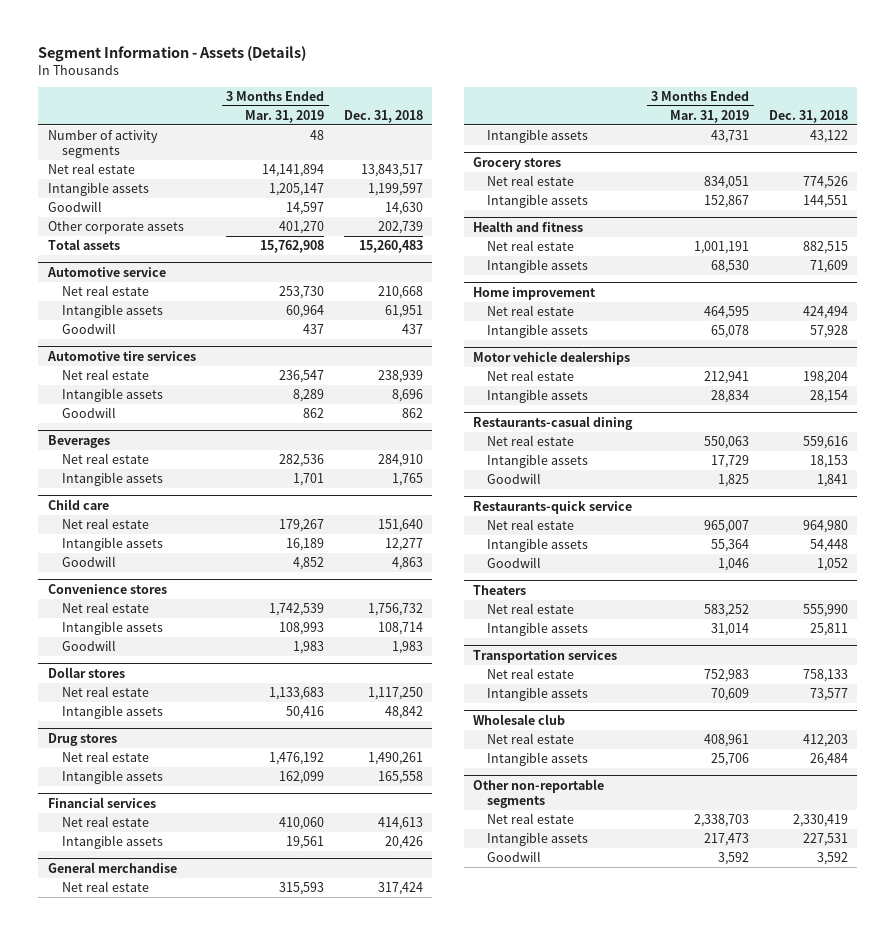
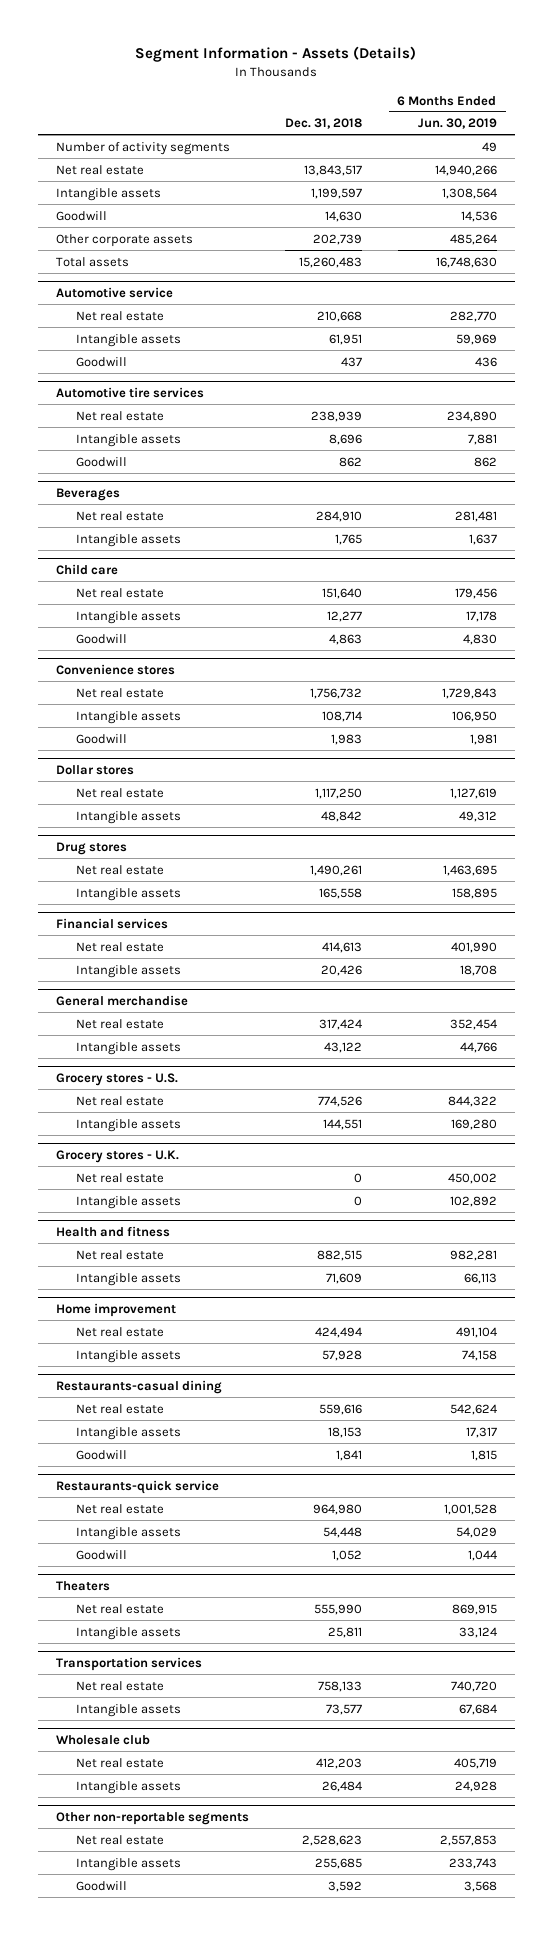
- | 3 Months Ended Mar. 31, 2019 | Dec. 31, 2018
+ | Dec. 31, 2018 | 6 Months Ended Jun. 30, 2019
- Grocery stores
+ Grocery stores - U.S.
+ Grocery stores - U.K.
+ Net real estate | 0 | 450,002
+ Intangible assets | 0 | 102,892
- Motor vehicle dealerships
- Net real estate | 212,941 | 198,204
- Intangible assets | 28,834 | 28,154
@ Other non-reportable segments
- Net real estate | 2,338,703 | 2,330,419
- Intangible assets | 217,473 | 227,531
+ Net real estate | 2,528,623 | 2,557,853
+ Intangible assets | 255,685 | 233,743

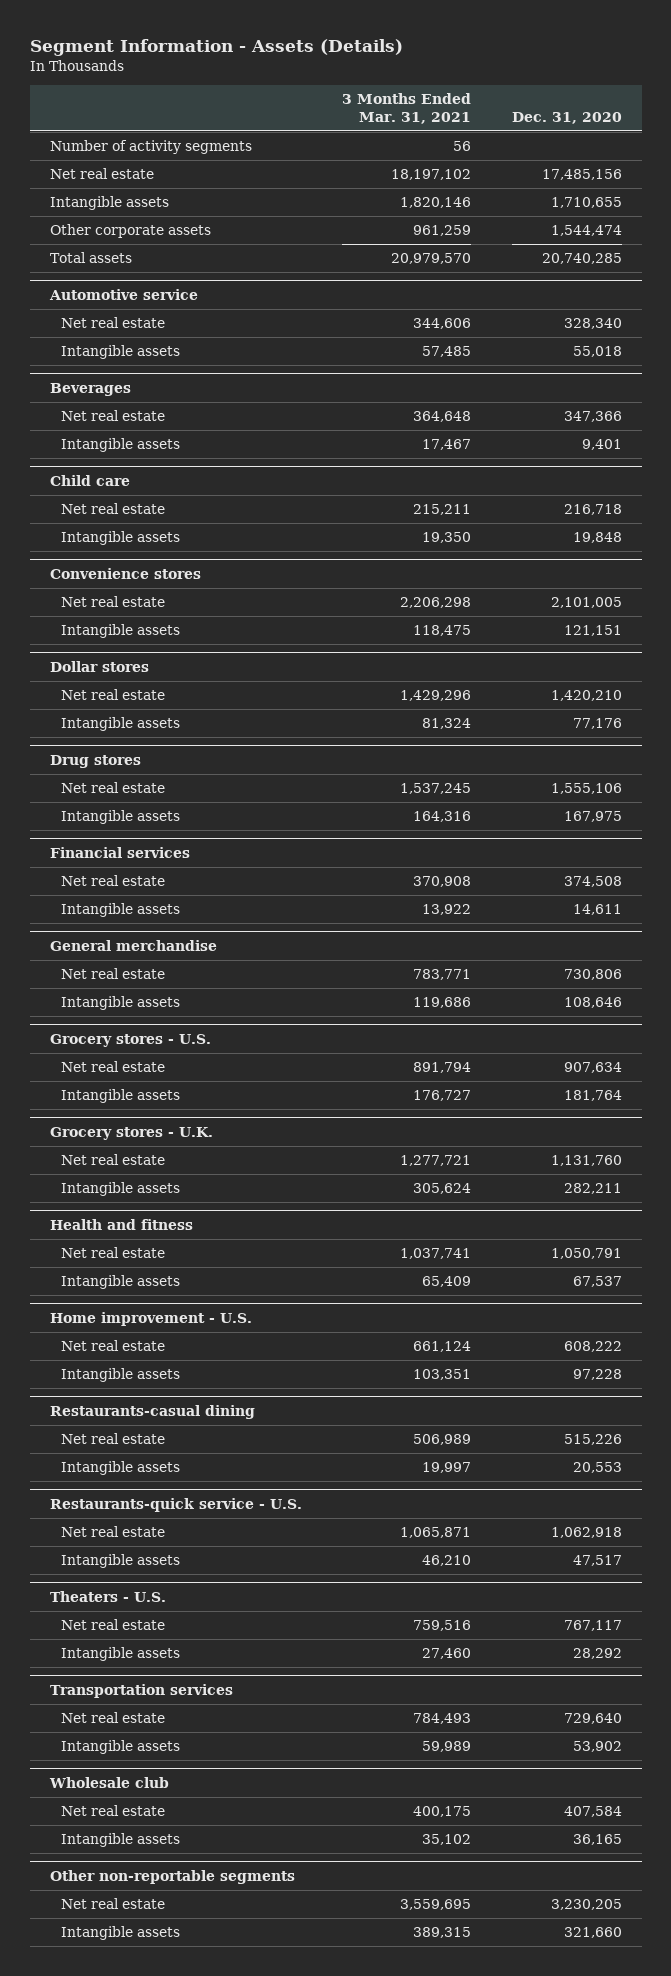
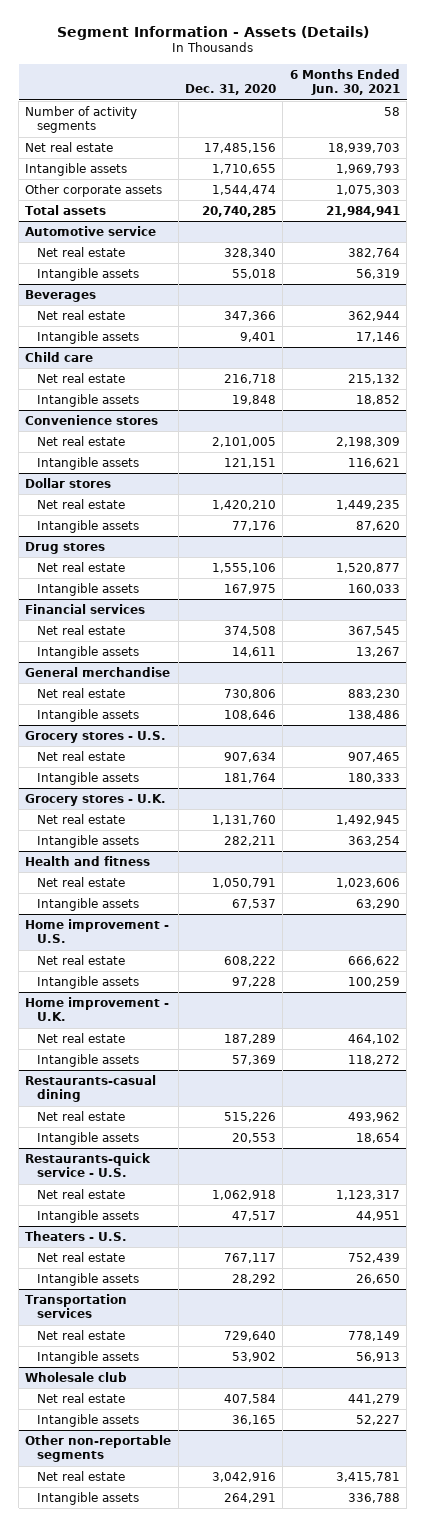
- | 3 Months Ended Mar. 31, 2021 | Dec. 31, 2020
+ | Dec. 31, 2020 | 6 Months Ended Jun. 30, 2021
+ Home improvement - U.K.
+ Net real estate | 187,289 | 464,102
+ Intangible assets | 57,369 | 118,272
@ Other non-reportable segments
- Net real estate | 3,559,695 | 3,230,205
- Intangible assets | 389,315 | 321,660
+ Net real estate | 3,042,916 | 3,415,781
+ Intangible assets | 264,291 | 336,788

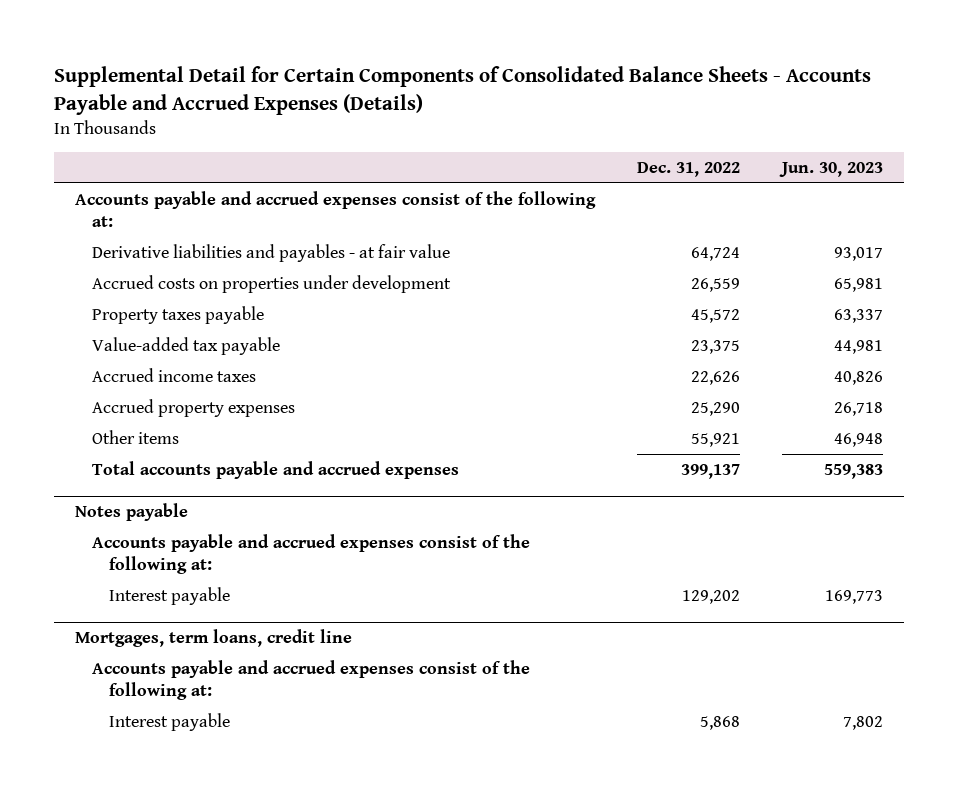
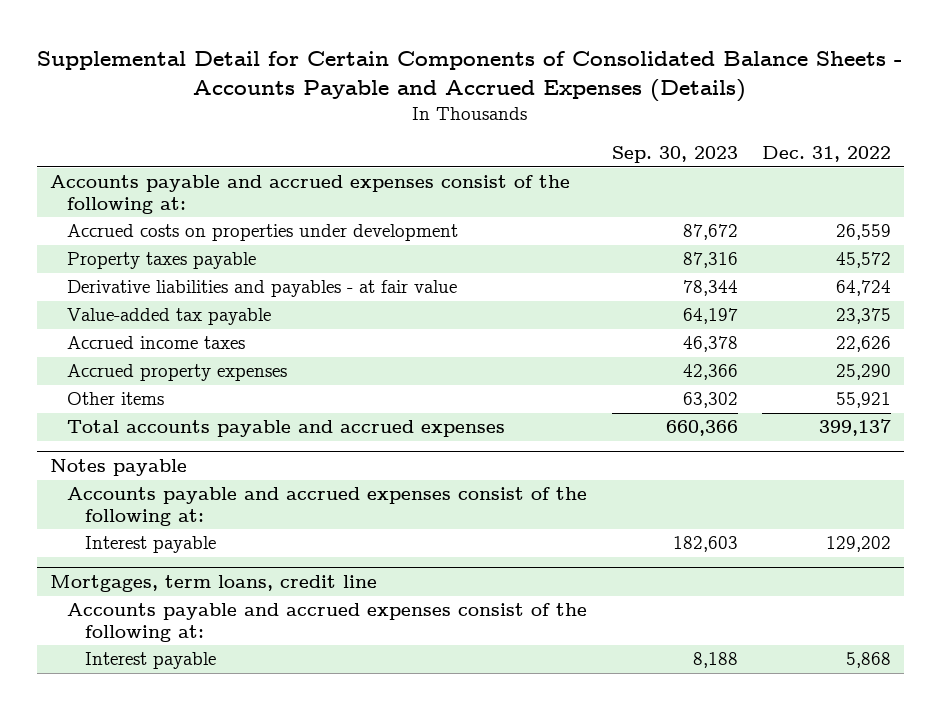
- | Dec. 31, 2022 | Jun. 30, 2023
+ | Sep. 30, 2023 | Dec. 31, 2022
moved down: Derivative liabilities and payables - at fair value | 78,344 | 64,724

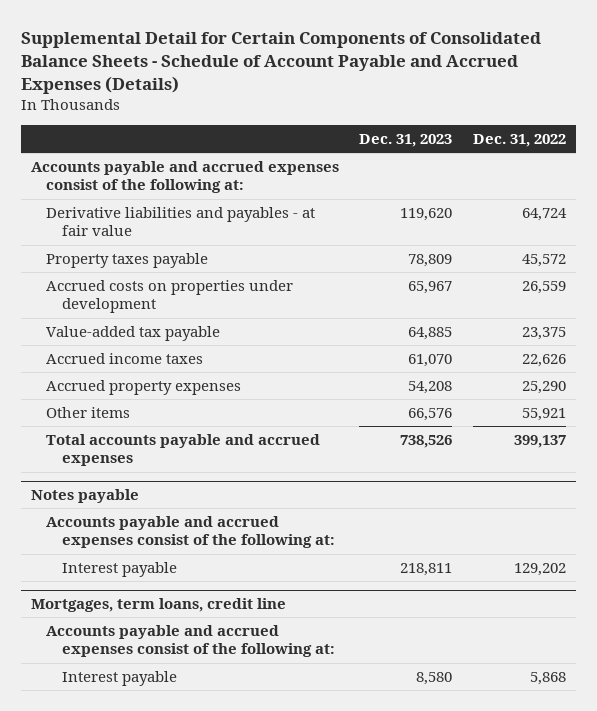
- Supplemental Detail for Certain Components of Consolidated Balance Sheets - Accounts Payable and Accrued Expenses (Details)
+ Supplemental Detail for Certain Components of Consolidated Balance Sheets - Schedule of Account Payable and Accrued Expenses (Details)
- | Sep. 30, 2023 | Dec. 31, 2022
+ | Dec. 31, 2023 | Dec. 31, 2022
moved down: Property taxes payable | 78,809 | 45,572
moved down: Accrued costs on properties under development | 65,967 | 26,559

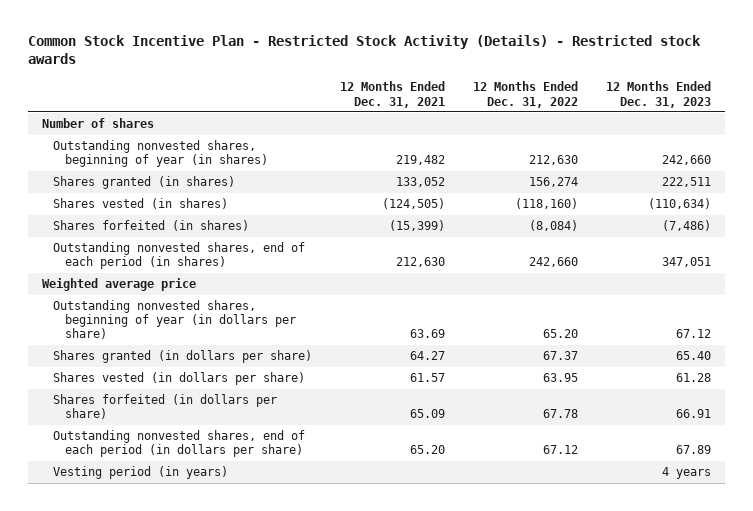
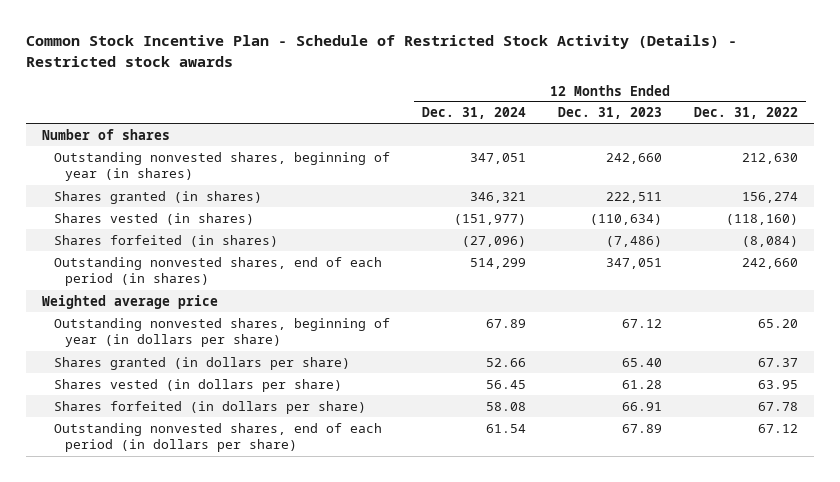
- Common Stock Incentive Plan - Restricted Stock Activity (Details) - Restricted stock awards
+ Common Stock Incentive Plan - Schedule of Restricted Stock Activity (Details) - Restricted stock awards
- | 12 Months Ended Dec. 31, 2021 | 12 Months Ended Dec. 31, 2022 | 12 Months Ended Dec. 31, 2023
+ | 12 Months Ended Dec. 31, 2024 | 12 Months Ended Dec. 31, 2023 | 12 Months Ended Dec. 31, 2022
- Vesting period (in years) | | | 4 years

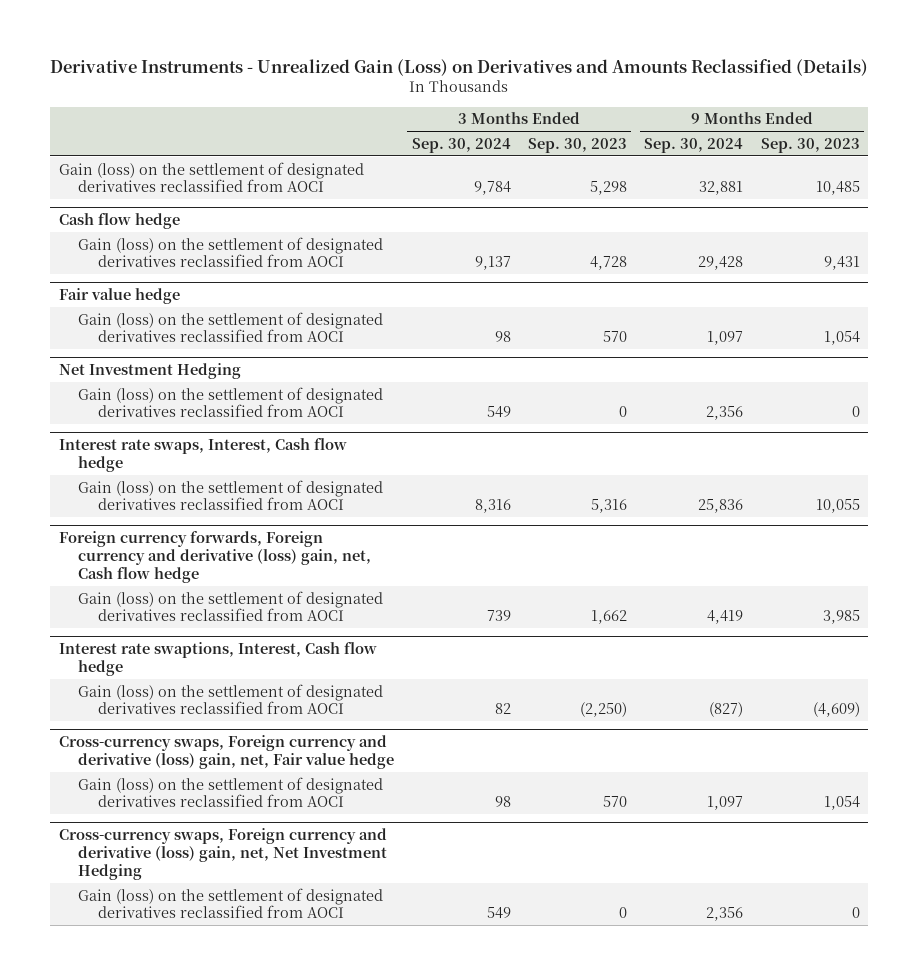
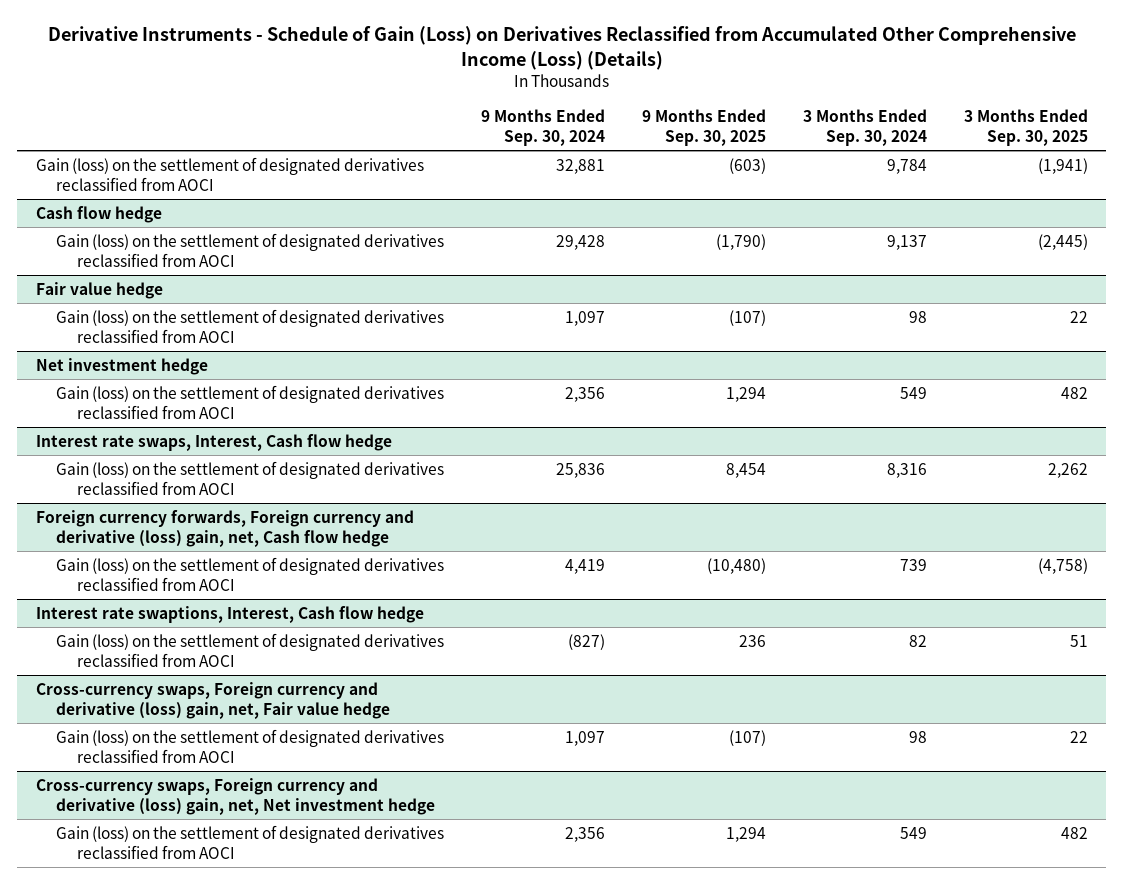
- Derivative Instruments - Unrealized Gain (Loss) on Derivatives and Amounts Reclassified (Details)
+ Derivative Instruments - Schedule of Gain (Loss) on Derivatives Reclassified from Accumulated Other Comprehensive Income (Loss) (Details)
- | 3 Months Ended Sep. 30, 2024 | 3 Months Ended Sep. 30, 2023 | 9 Months Ended Sep. 30, 2024 | 9 Months Ended Sep. 30, 2023
+ | 9 Months Ended Sep. 30, 2024 | 9 Months Ended Sep. 30, 2025 | 3 Months Ended Sep. 30, 2024 | 3 Months Ended Sep. 30, 2025
- Net Investment Hedging
+ Net investment hedge
- Cross-currency swaps, Foreign currency and derivative (loss) gain, net, Net Investment Hedging
+ Cross-currency swaps, Foreign currency and derivative (loss) gain, net, Net investment hedge

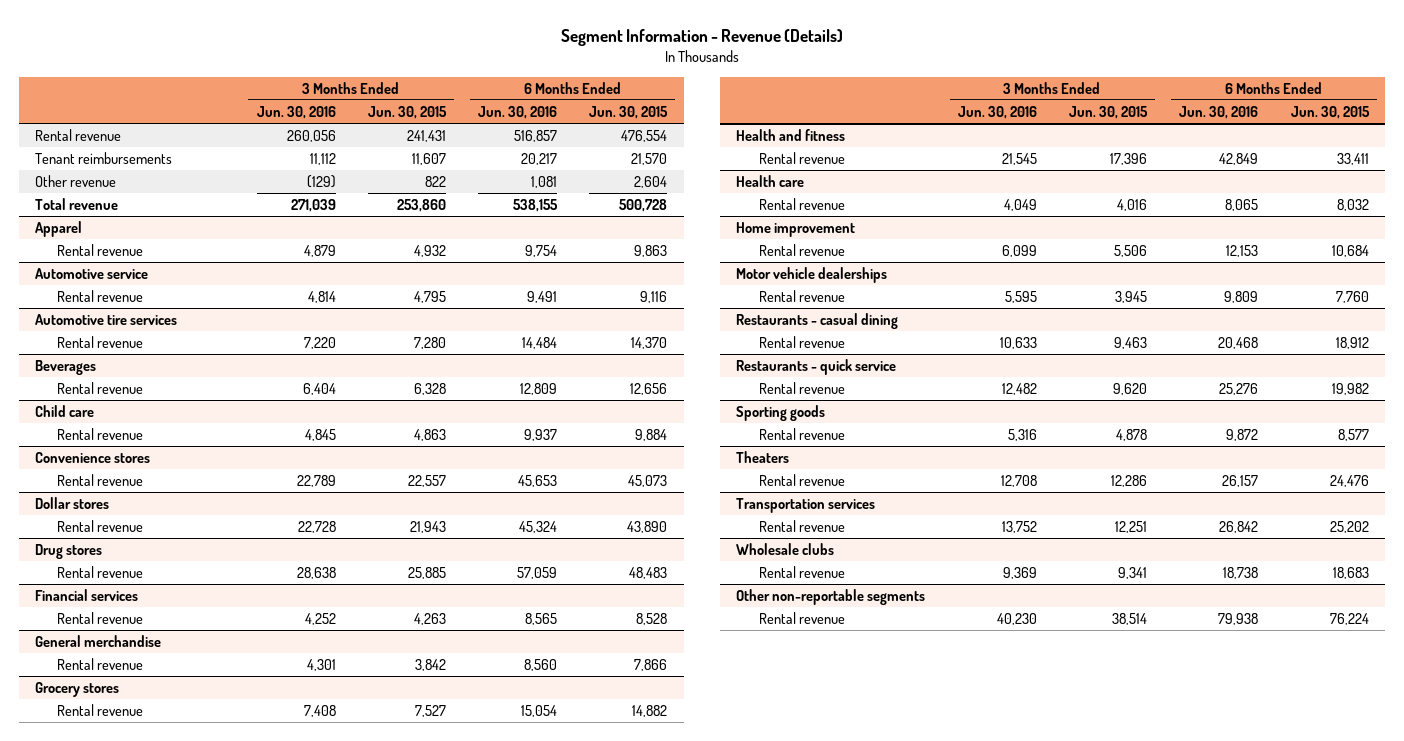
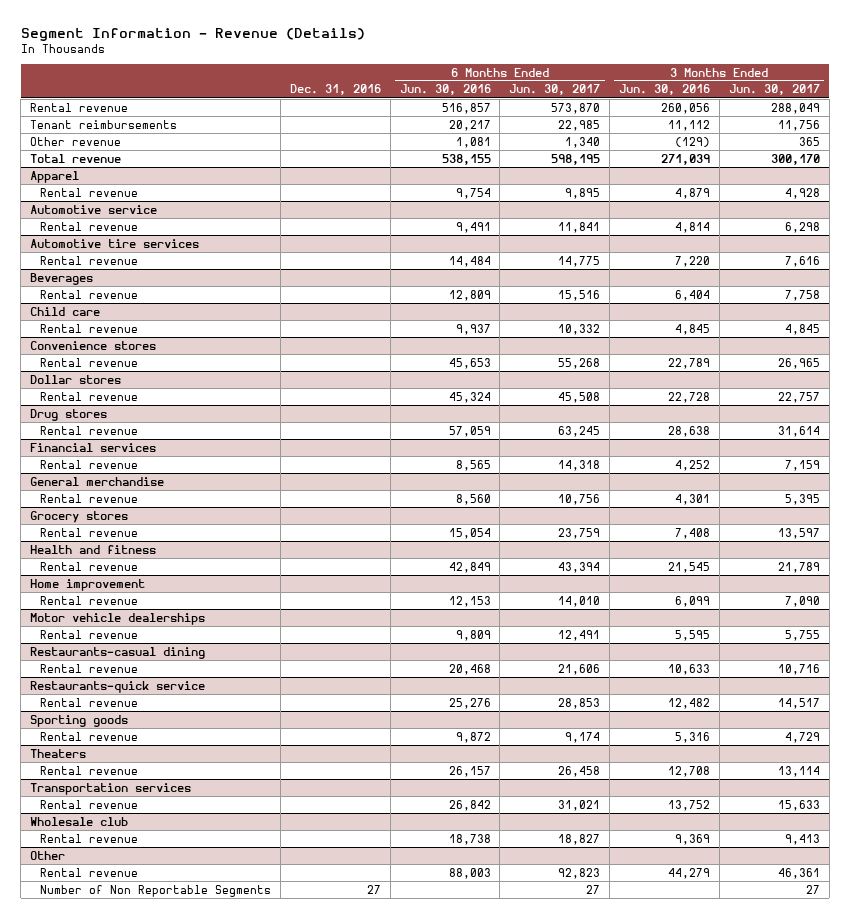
- | 3 Months Ended Jun. 30, 2016 | 3 Months Ended Jun. 30, 2015 | 6 Months Ended Jun. 30, 2016 | 6 Months Ended Jun. 30, 2015
+ | Dec. 31, 2016 | 6 Months Ended Jun. 30, 2016 | 6 Months Ended Jun. 30, 2017 | 3 Months Ended Jun. 30, 2016 | 3 Months Ended Jun. 30, 2017
- Health care
- Rental revenue | 4,049 | 4,016 | 8,065 | 8,032
- Restaurants - casual dining
+ Restaurants-casual dining
- Restaurants - quick service
+ Restaurants-quick service
- Wholesale clubs
+ Wholesale club
- Other non-reportable segments
- Rental revenue | 40,230 | 38,514 | 79,938 | 76,224
+ Other
+ Rental revenue | | 88,003 | 92,823 | 44,279 | 46,361
+ Number of Non Reportable Segments | 27 | | 27 | | 27

